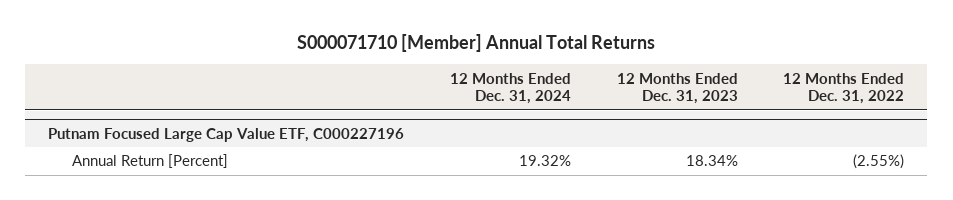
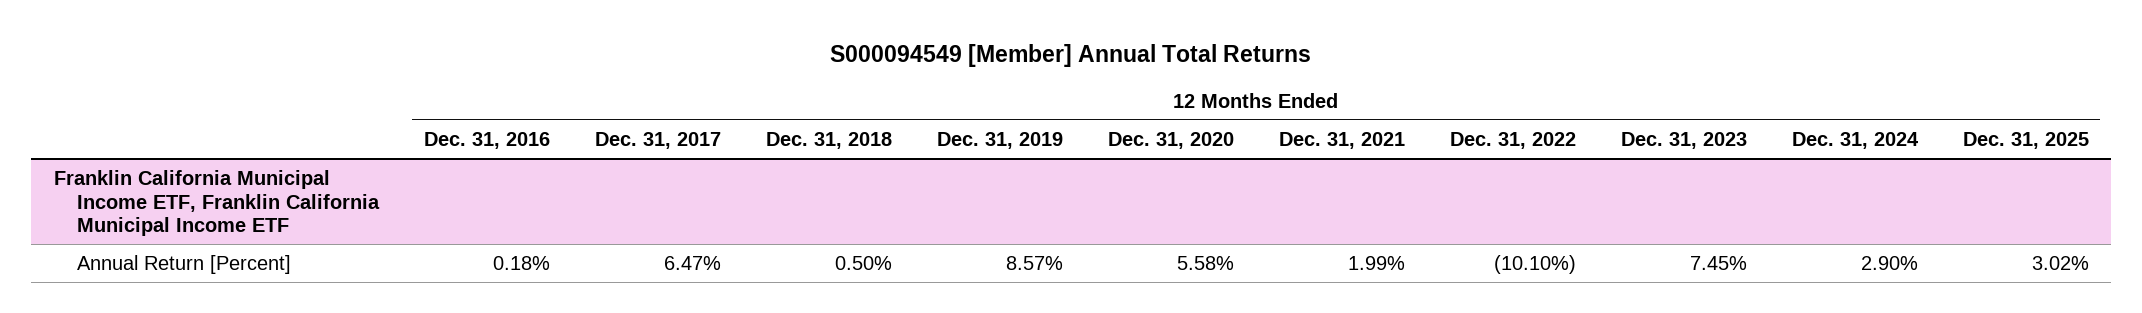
- S000071710 [Member] Annual Total Returns
+ S000094549 [Member] Annual Total Returns
- | 12 Months Ended Dec. 31, 2024 | 12 Months Ended Dec. 31, 2023 | 12 Months Ended Dec. 31, 2022
+ | 12 Months Ended Dec. 31, 2016 | 12 Months Ended Dec. 31, 2017 | 12 Months Ended Dec. 31, 2018 | 12 Months Ended Dec. 31, 2019 | 12 Months Ended Dec. 31, 2020 | 12 Months Ended Dec. 31, 2021 | 12 Months Ended Dec. 31, 2022 | 12 Months Ended Dec. 31, 2023 | 12 Months Ended Dec. 31, 2024 | 12 Months Ended Dec. 31, 2025
- Putnam Focused Large Cap Value ETF, C000227196
- Annual Return [Percent] | 19.32% | 18.34% | (2.55%)
+ Franklin California Municipal Income ETF, Franklin California Municipal Income ETF
+ Annual Return [Percent] | 0.18% | 6.47% | 0.50% | 8.57% | 5.58% | 1.99% | (10.10%) | 7.45% | 2.90% | 3.02%

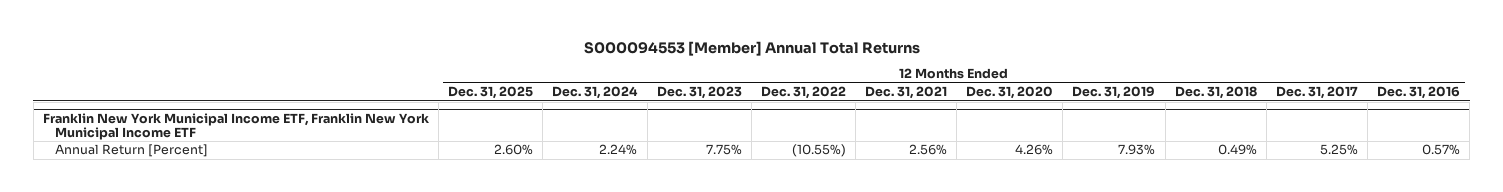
- S000094549 [Member] Annual Total Returns
+ S000094553 [Member] Annual Total Returns
- | 12 Months Ended Dec. 31, 2016 | 12 Months Ended Dec. 31, 2017 | 12 Months Ended Dec. 31, 2018 | 12 Months Ended Dec. 31, 2019 | 12 Months Ended Dec. 31, 2020 | 12 Months Ended Dec. 31, 2021 | 12 Months Ended Dec. 31, 2022 | 12 Months Ended Dec. 31, 2023 | 12 Months Ended Dec. 31, 2024 | 12 Months Ended Dec. 31, 2025
+ | 12 Months Ended Dec. 31, 2025 | 12 Months Ended Dec. 31, 2024 | 12 Months Ended Dec. 31, 2023 | 12 Months Ended Dec. 31, 2022 | 12 Months Ended Dec. 31, 2021 | 12 Months Ended Dec. 31, 2020 | 12 Months Ended Dec. 31, 2019 | 12 Months Ended Dec. 31, 2018 | 12 Months Ended Dec. 31, 2017 | 12 Months Ended Dec. 31, 2016
- Franklin California Municipal Income ETF, Franklin California Municipal Income ETF
- Annual Return [Percent] | 0.18% | 6.47% | 0.50% | 8.57% | 5.58% | 1.99% | (10.10%) | 7.45% | 2.90% | 3.02%
+ Franklin New York Municipal Income ETF, Franklin New York Municipal Income ETF
+ Annual Return [Percent] | 2.60% | 2.24% | 7.75% | (10.55%) | 2.56% | 4.26% | 7.93% | 0.49% | 5.25% | 0.57%

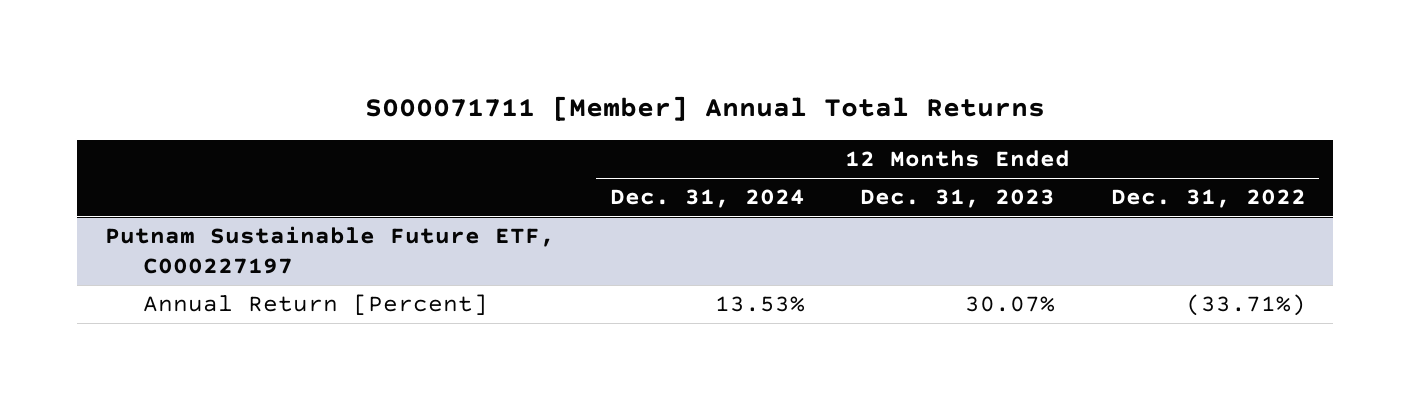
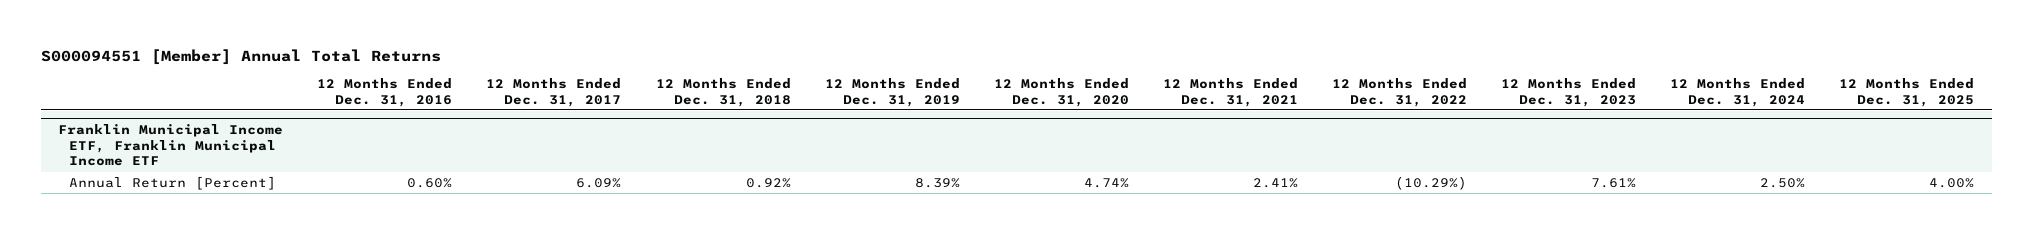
- S000071711 [Member] Annual Total Returns
+ S000094551 [Member] Annual Total Returns
- | 12 Months Ended Dec. 31, 2024 | 12 Months Ended Dec. 31, 2023 | 12 Months Ended Dec. 31, 2022
+ | 12 Months Ended Dec. 31, 2016 | 12 Months Ended Dec. 31, 2017 | 12 Months Ended Dec. 31, 2018 | 12 Months Ended Dec. 31, 2019 | 12 Months Ended Dec. 31, 2020 | 12 Months Ended Dec. 31, 2021 | 12 Months Ended Dec. 31, 2022 | 12 Months Ended Dec. 31, 2023 | 12 Months Ended Dec. 31, 2024 | 12 Months Ended Dec. 31, 2025
- Putnam Sustainable Future ETF, C000227197
- Annual Return [Percent] | 13.53% | 30.07% | (33.71%)
+ Franklin Municipal Income ETF, Franklin Municipal Income ETF
+ Annual Return [Percent] | 0.60% | 6.09% | 0.92% | 8.39% | 4.74% | 2.41% | (10.29%) | 7.61% | 2.50% | 4.00%

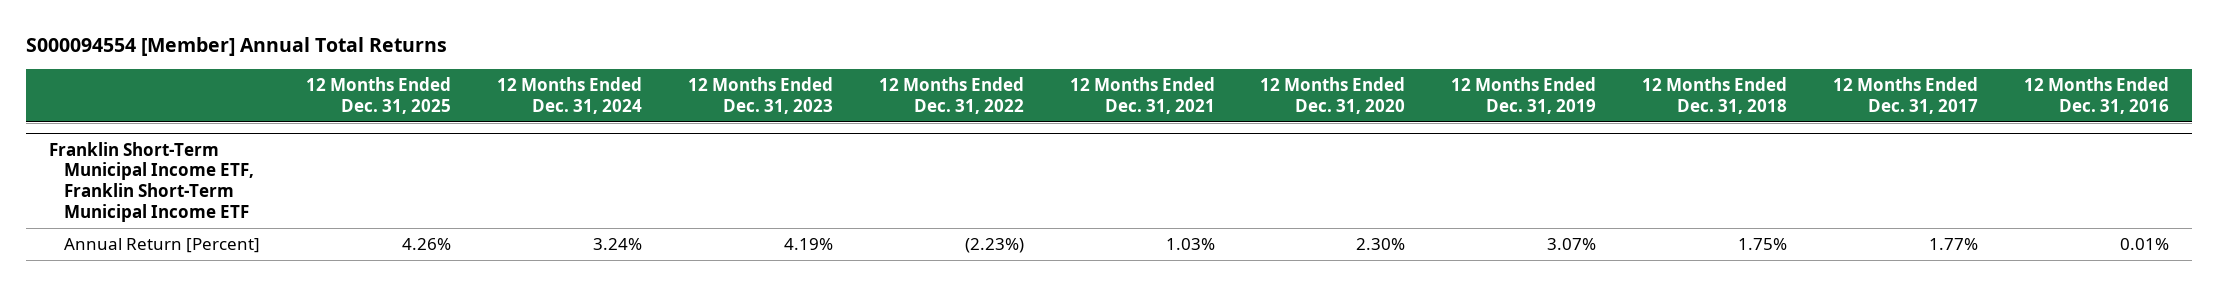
- S000094551 [Member] Annual Total Returns
+ S000094554 [Member] Annual Total Returns
- | 12 Months Ended Dec. 31, 2016 | 12 Months Ended Dec. 31, 2017 | 12 Months Ended Dec. 31, 2018 | 12 Months Ended Dec. 31, 2019 | 12 Months Ended Dec. 31, 2020 | 12 Months Ended Dec. 31, 2021 | 12 Months Ended Dec. 31, 2022 | 12 Months Ended Dec. 31, 2023 | 12 Months Ended Dec. 31, 2024 | 12 Months Ended Dec. 31, 2025
+ | 12 Months Ended Dec. 31, 2025 | 12 Months Ended Dec. 31, 2024 | 12 Months Ended Dec. 31, 2023 | 12 Months Ended Dec. 31, 2022 | 12 Months Ended Dec. 31, 2021 | 12 Months Ended Dec. 31, 2020 | 12 Months Ended Dec. 31, 2019 | 12 Months Ended Dec. 31, 2018 | 12 Months Ended Dec. 31, 2017 | 12 Months Ended Dec. 31, 2016
- Franklin Municipal Income ETF, Franklin Municipal Income ETF
- Annual Return [Percent] | 0.60% | 6.09% | 0.92% | 8.39% | 4.74% | 2.41% | (10.29%) | 7.61% | 2.50% | 4.00%
+ Franklin Short-Term Municipal Income ETF, Franklin Short-Term Municipal Income ETF
+ Annual Return [Percent] | 4.26% | 3.24% | 4.19% | (2.23%) | 1.03% | 2.30% | 3.07% | 1.75% | 1.77% | 0.01%

